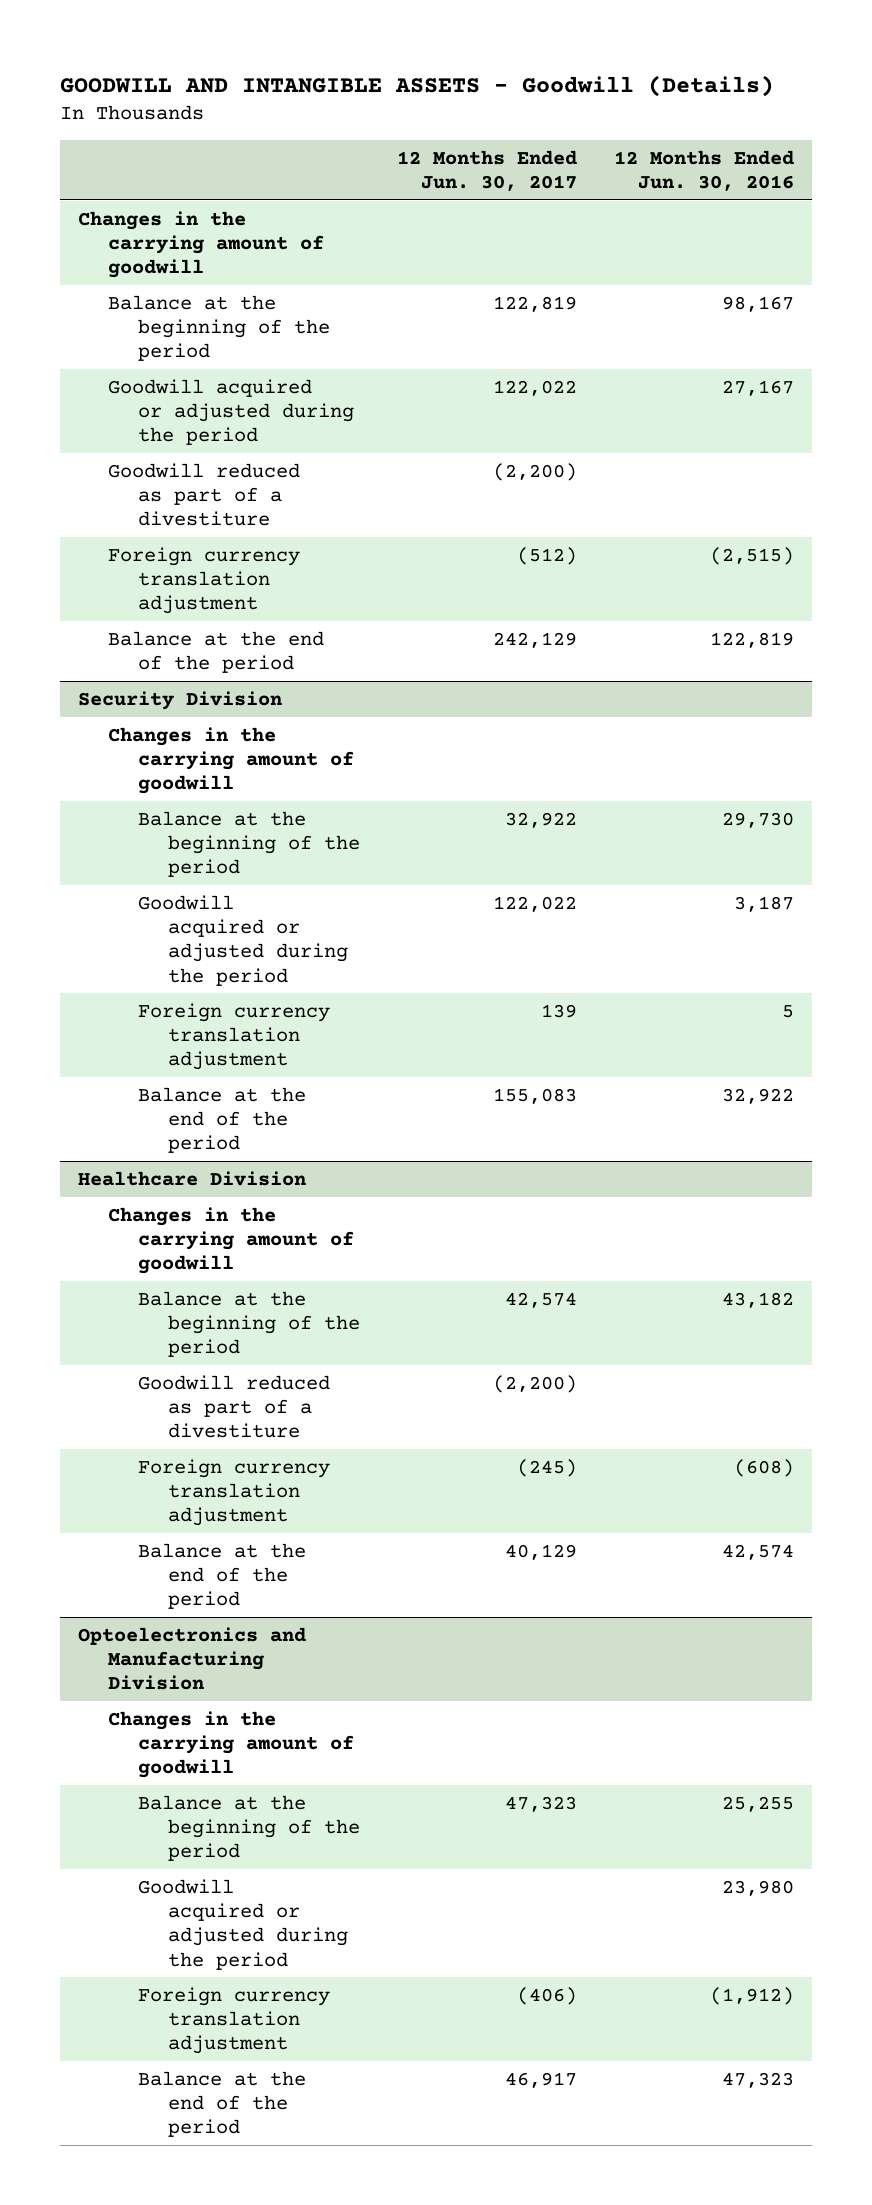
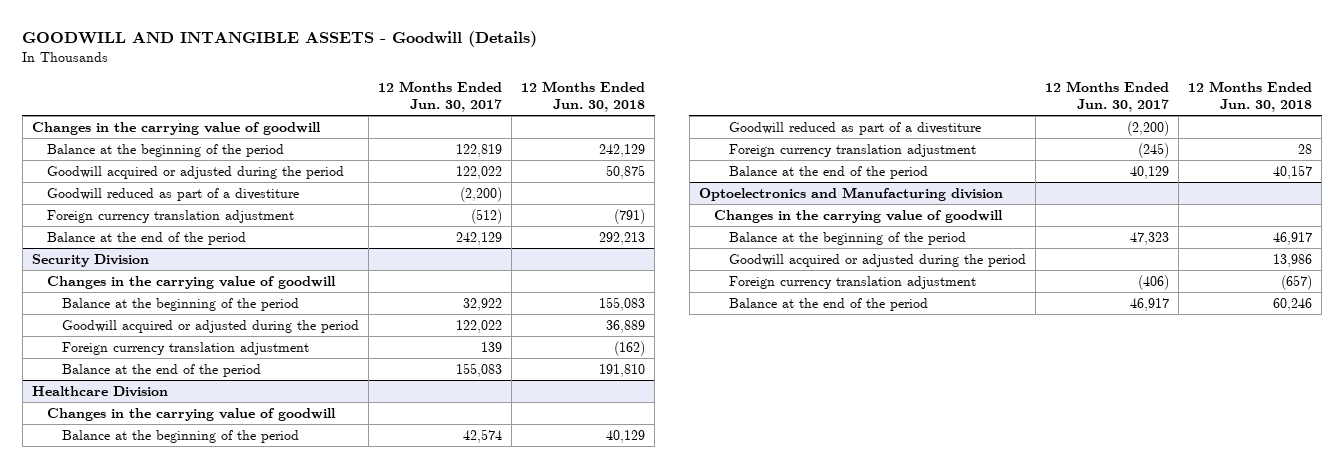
- | 12 Months Ended Jun. 30, 2017 | 12 Months Ended Jun. 30, 2016
+ | 12 Months Ended Jun. 30, 2017 | 12 Months Ended Jun. 30, 2018
- Changes in the carrying amount of goodwill
+ Changes in the carrying value of goodwill
@ Security Division
- Changes in the carrying amount of goodwill
+ Changes in the carrying value of goodwill
@ Healthcare Division
- Changes in the carrying amount of goodwill
+ Changes in the carrying value of goodwill
- Optoelectronics and Manufacturing Division
- Changes in the carrying amount of goodwill
+ Optoelectronics and Manufacturing division
+ Changes in the carrying value of goodwill

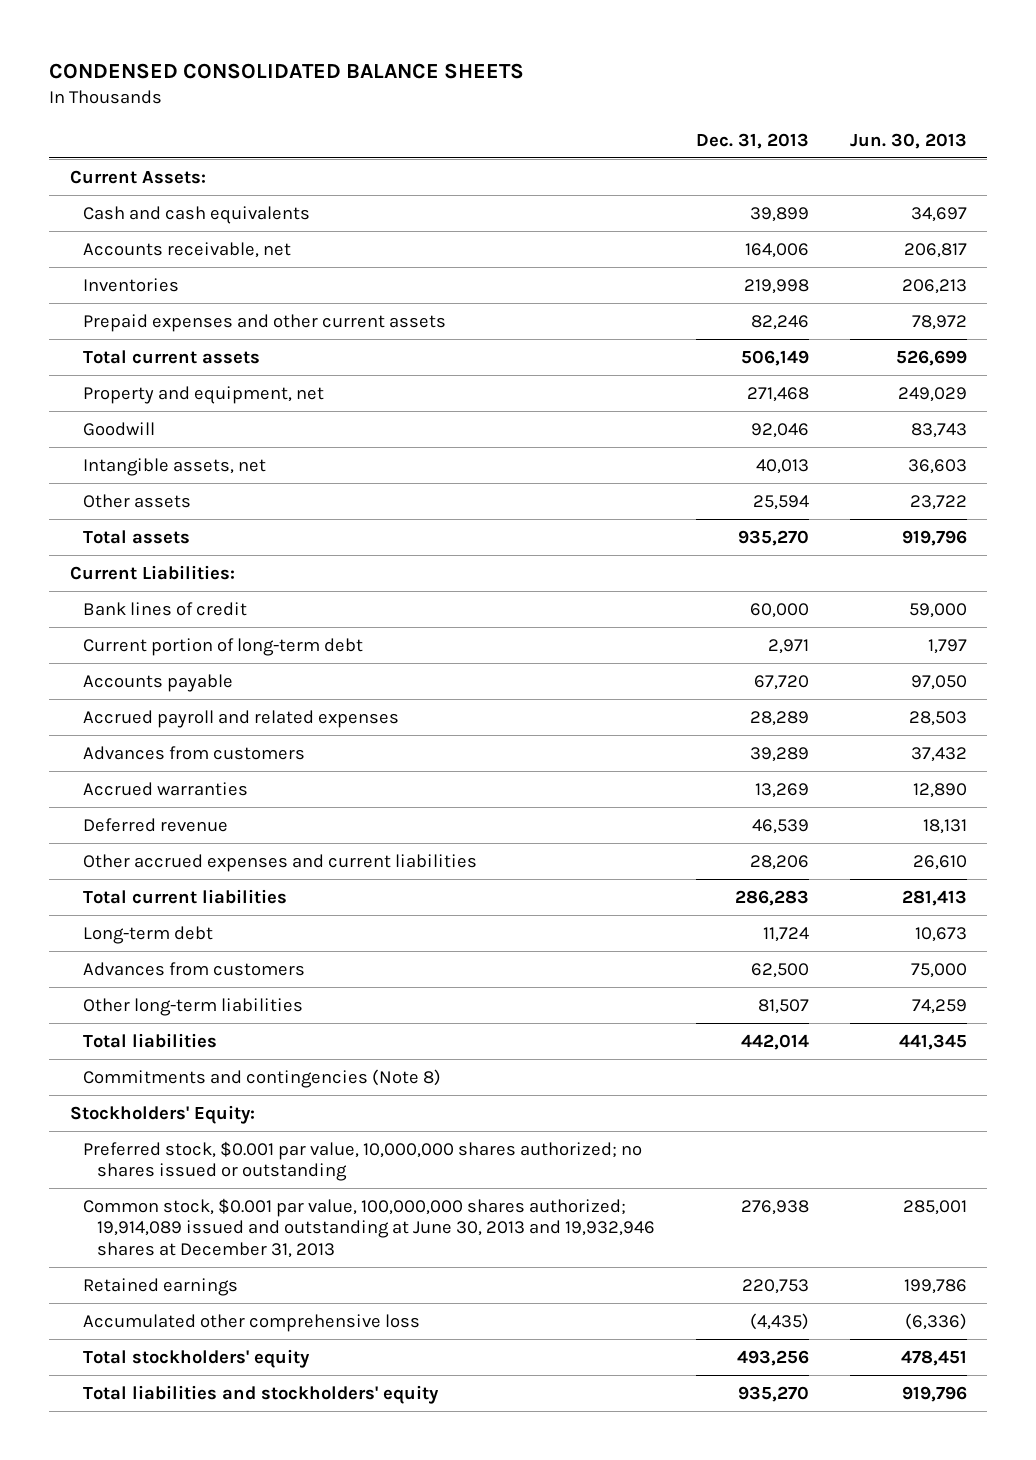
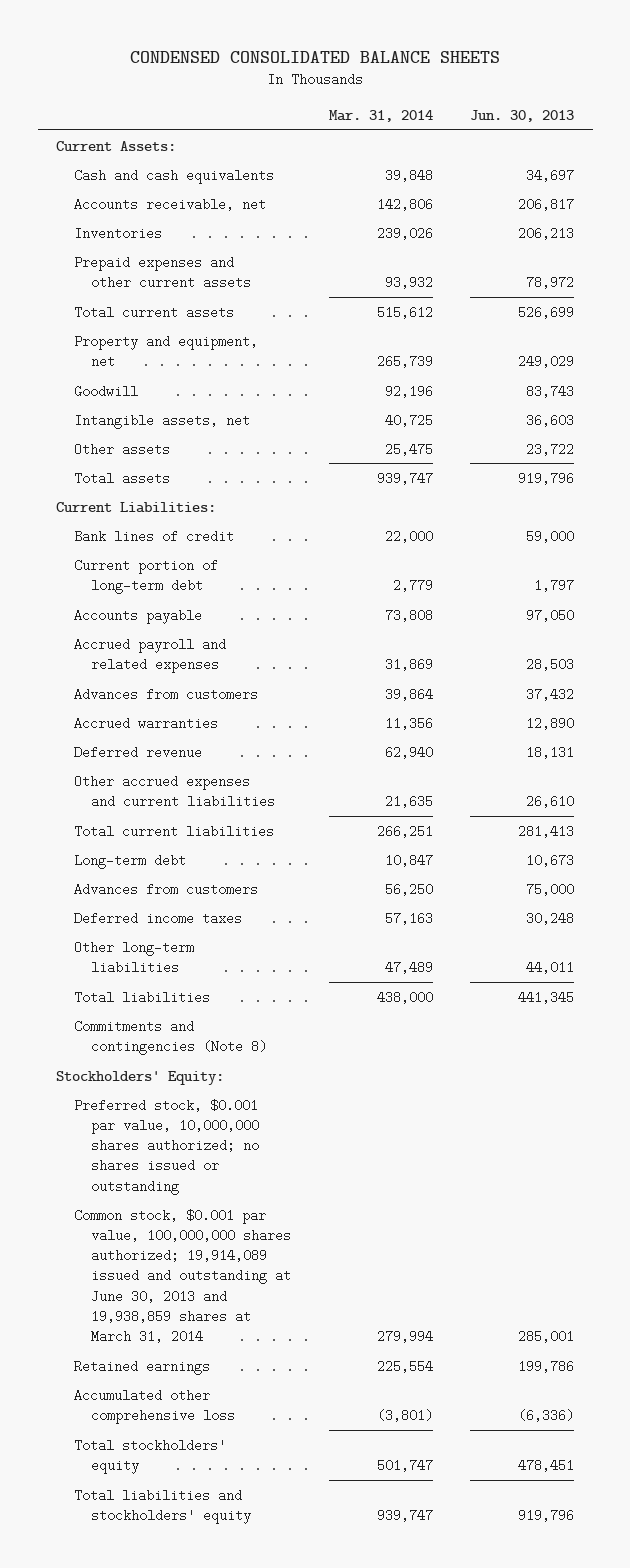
- | Dec. 31, 2013 | Jun. 30, 2013
+ | Mar. 31, 2014 | Jun. 30, 2013
- Other long-term liabilities | 81,507 | 74,259
+ Deferred income taxes | 57,163 | 30,248
+ Other long-term liabilities | 47,489 | 44,011
- Common stock, $0.001 par value, 100,000,000 shares authorized; 19,914,089 issued and outstanding at June 30, 2013 and 19,932,946 shares at December 31, 2013 | 276,938 | 285,001
+ Common stock, $0.001 par value, 100,000,000 shares authorized; 19,914,089 issued and outstanding at June 30, 2013 and 19,938,859 shares at March 31, 2014 | 279,994 | 285,001

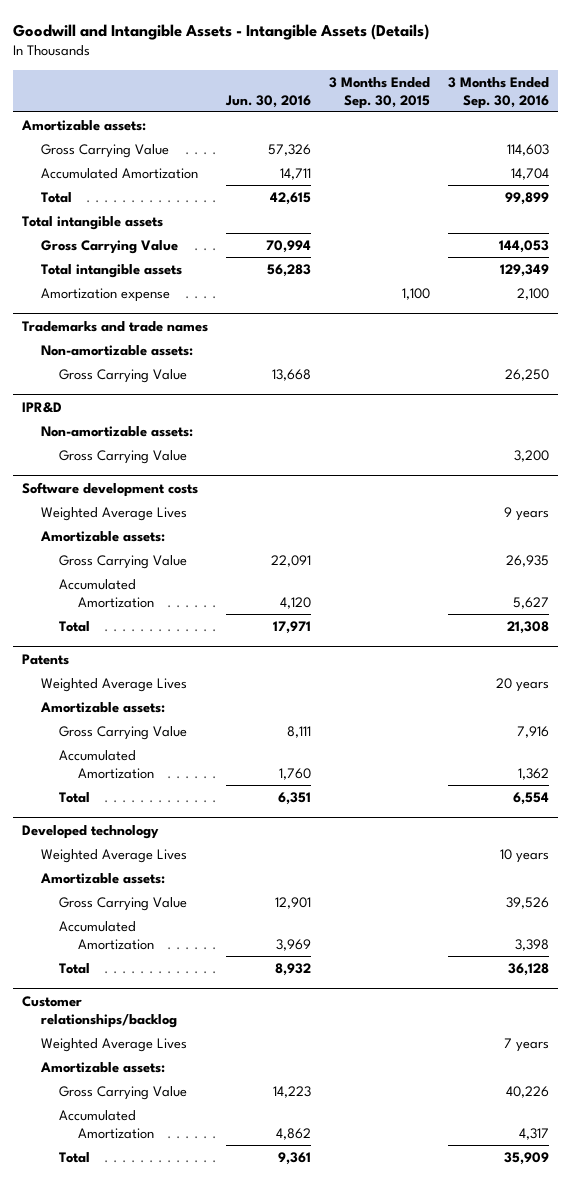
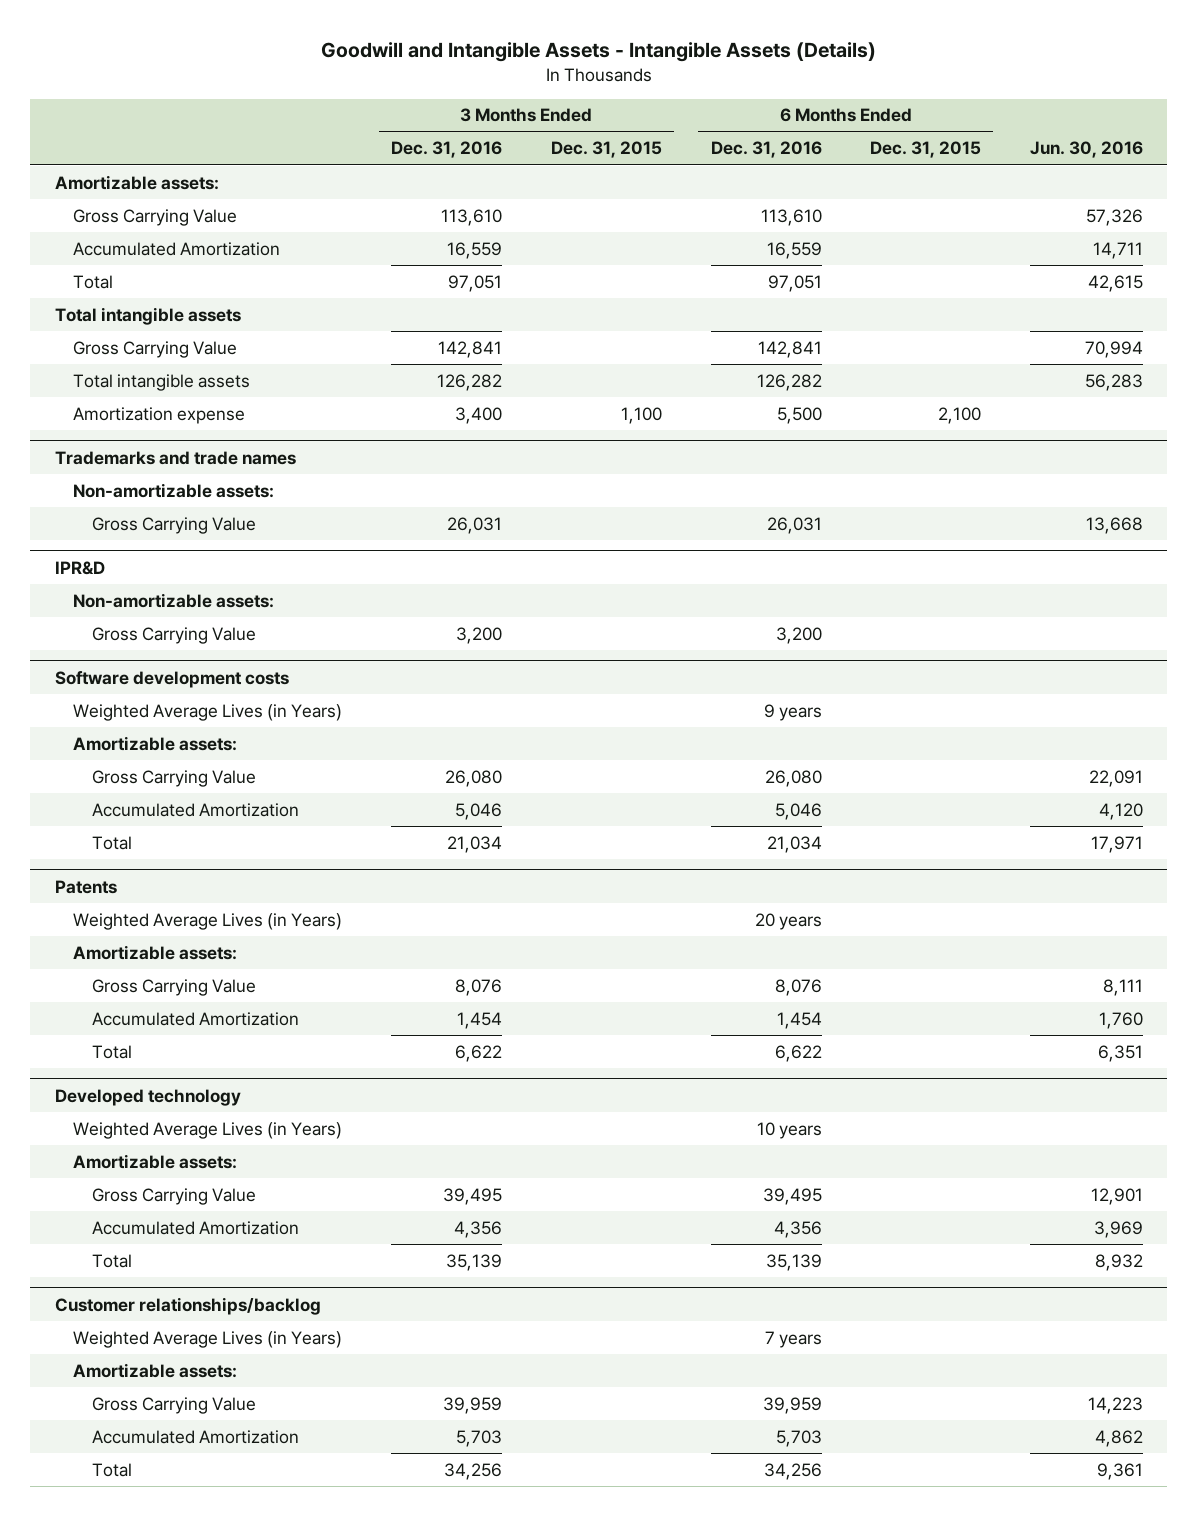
- | Jun. 30, 2016 | 3 Months Ended Sep. 30, 2015 | 3 Months Ended Sep. 30, 2016
+ | 3 Months Ended Dec. 31, 2016 | 3 Months Ended Dec. 31, 2015 | 6 Months Ended Dec. 31, 2016 | 6 Months Ended Dec. 31, 2015 | Jun. 30, 2016
@ Software development costs
- Weighted Average Lives | | | 9 years
+ Weighted Average Lives (in Years) | | | 9 years | |
@ Patents
- Weighted Average Lives | | | 20 years
+ Weighted Average Lives (in Years) | | | 20 years | |
@ Developed technology
- Weighted Average Lives | | | 10 years
+ Weighted Average Lives (in Years) | | | 10 years | |
@ Customer relationships/backlog
- Weighted Average Lives | | | 7 years
+ Weighted Average Lives (in Years) | | | 7 years | |

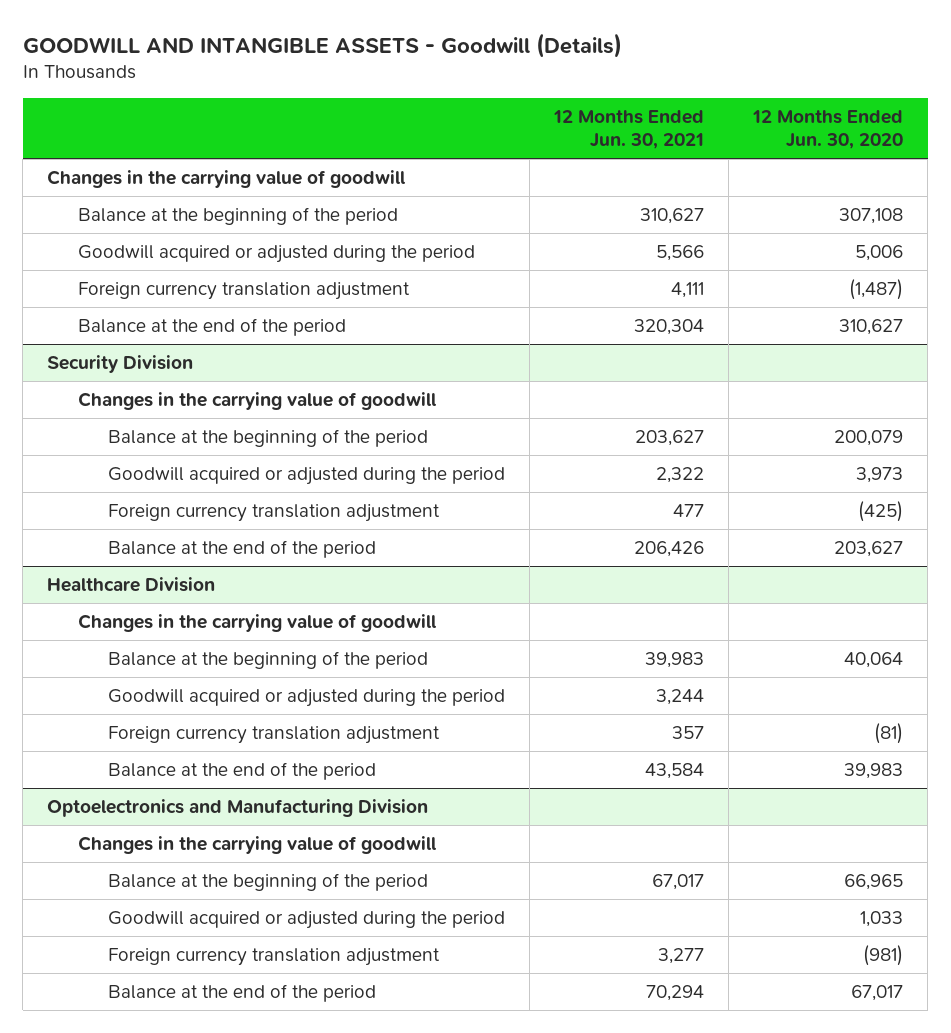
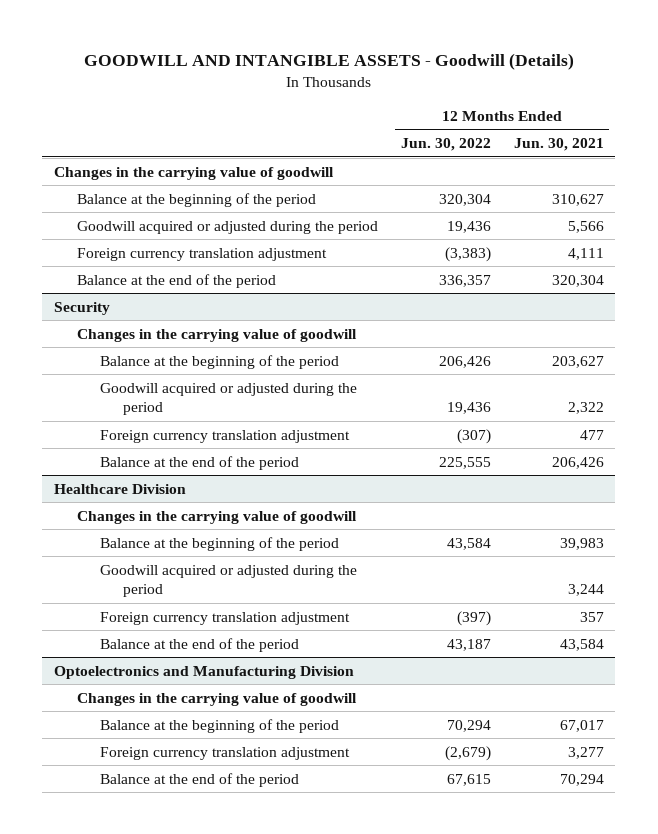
- | 12 Months Ended Jun. 30, 2021 | 12 Months Ended Jun. 30, 2020
+ | 12 Months Ended Jun. 30, 2022 | 12 Months Ended Jun. 30, 2021
- Security Division
+ Security
@ Optoelectronics and Manufacturing Division
- Goodwill acquired or adjusted during the period | | 1,033

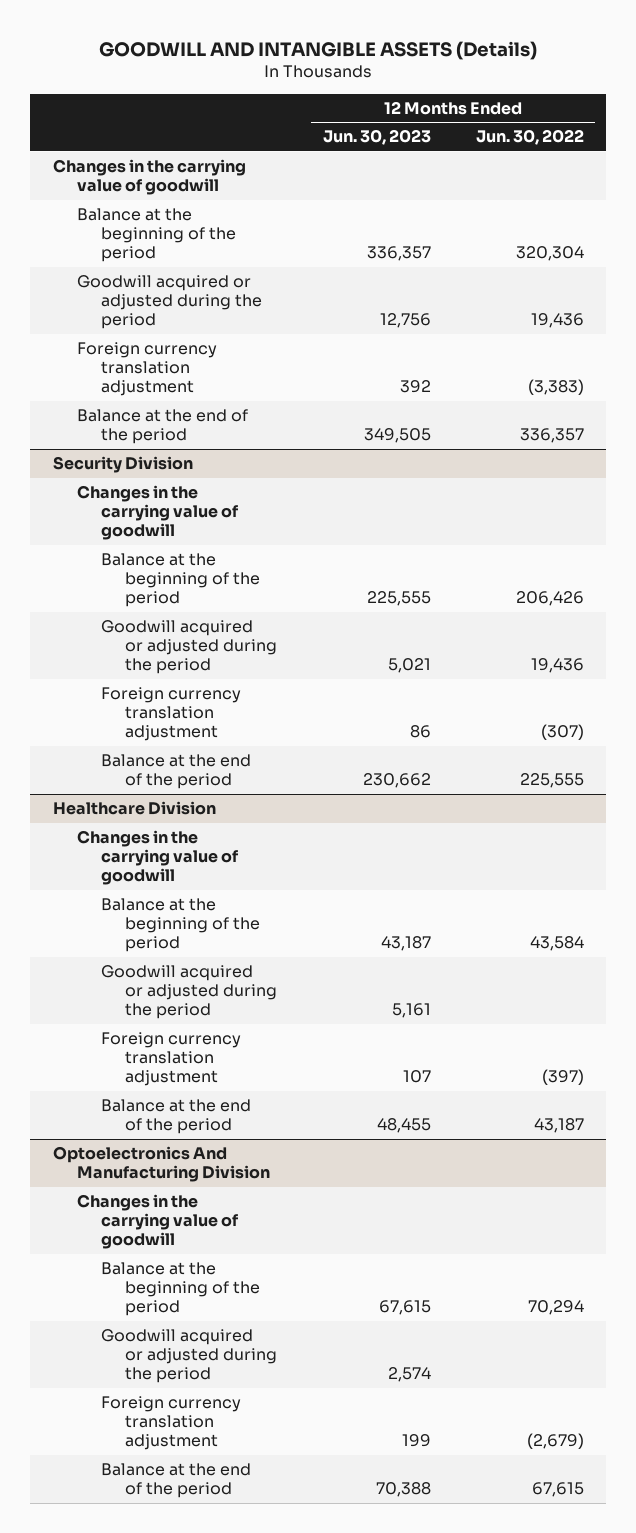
- GOODWILL AND INTANGIBLE ASSETS - Goodwill (Details)
+ GOODWILL AND INTANGIBLE ASSETS (Details)
- | 12 Months Ended Jun. 30, 2022 | 12 Months Ended Jun. 30, 2021
+ | 12 Months Ended Jun. 30, 2023 | 12 Months Ended Jun. 30, 2022
- Security
+ Security Division
- Optoelectronics and Manufacturing Division
+ Optoelectronics And Manufacturing Division
+ Goodwill acquired or adjusted during the period | 2,574 |

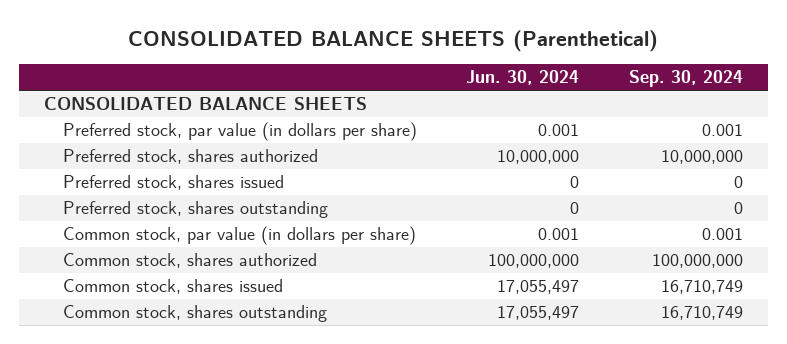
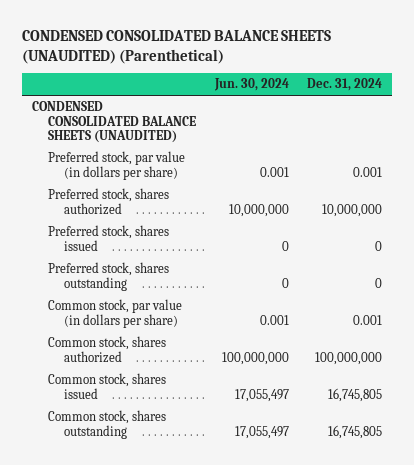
- CONSOLIDATED BALANCE SHEETS (Parenthetical)
+ CONDENSED CONSOLIDATED BALANCE SHEETS (UNAUDITED) (Parenthetical)
- | Jun. 30, 2024 | Sep. 30, 2024
+ | Jun. 30, 2024 | Dec. 31, 2024
- CONSOLIDATED BALANCE SHEETS
+ CONDENSED CONSOLIDATED BALANCE SHEETS (UNAUDITED)

